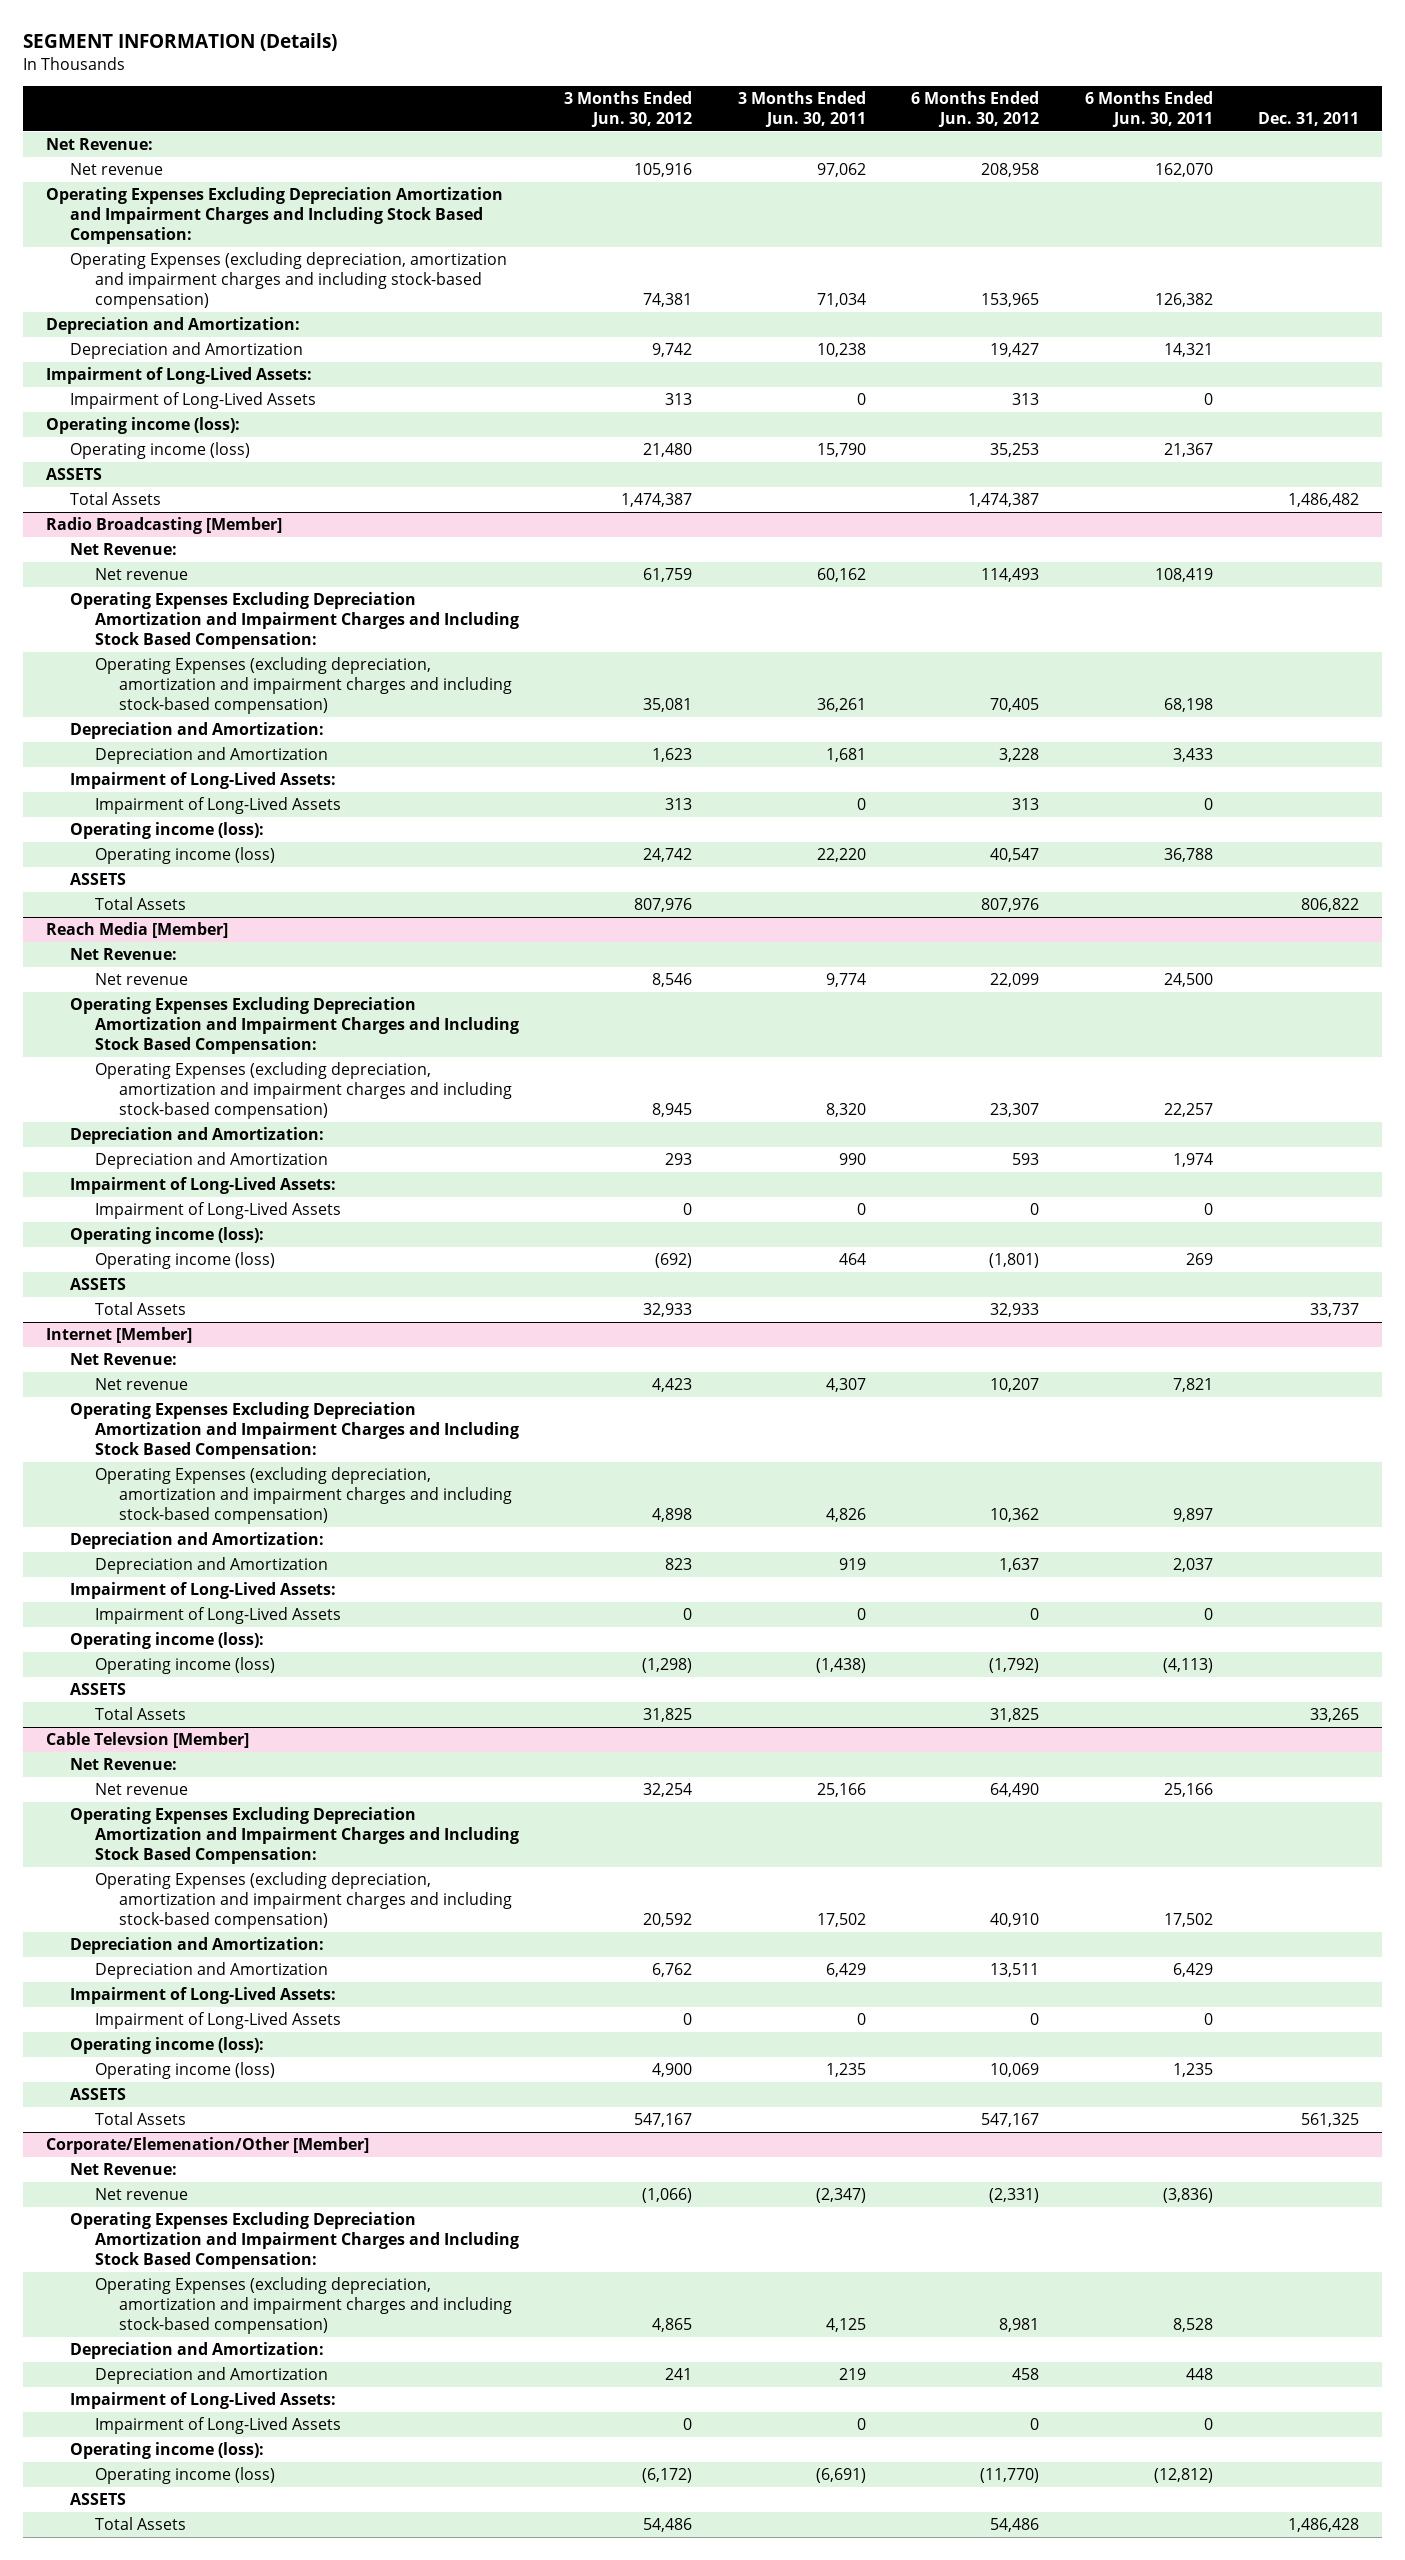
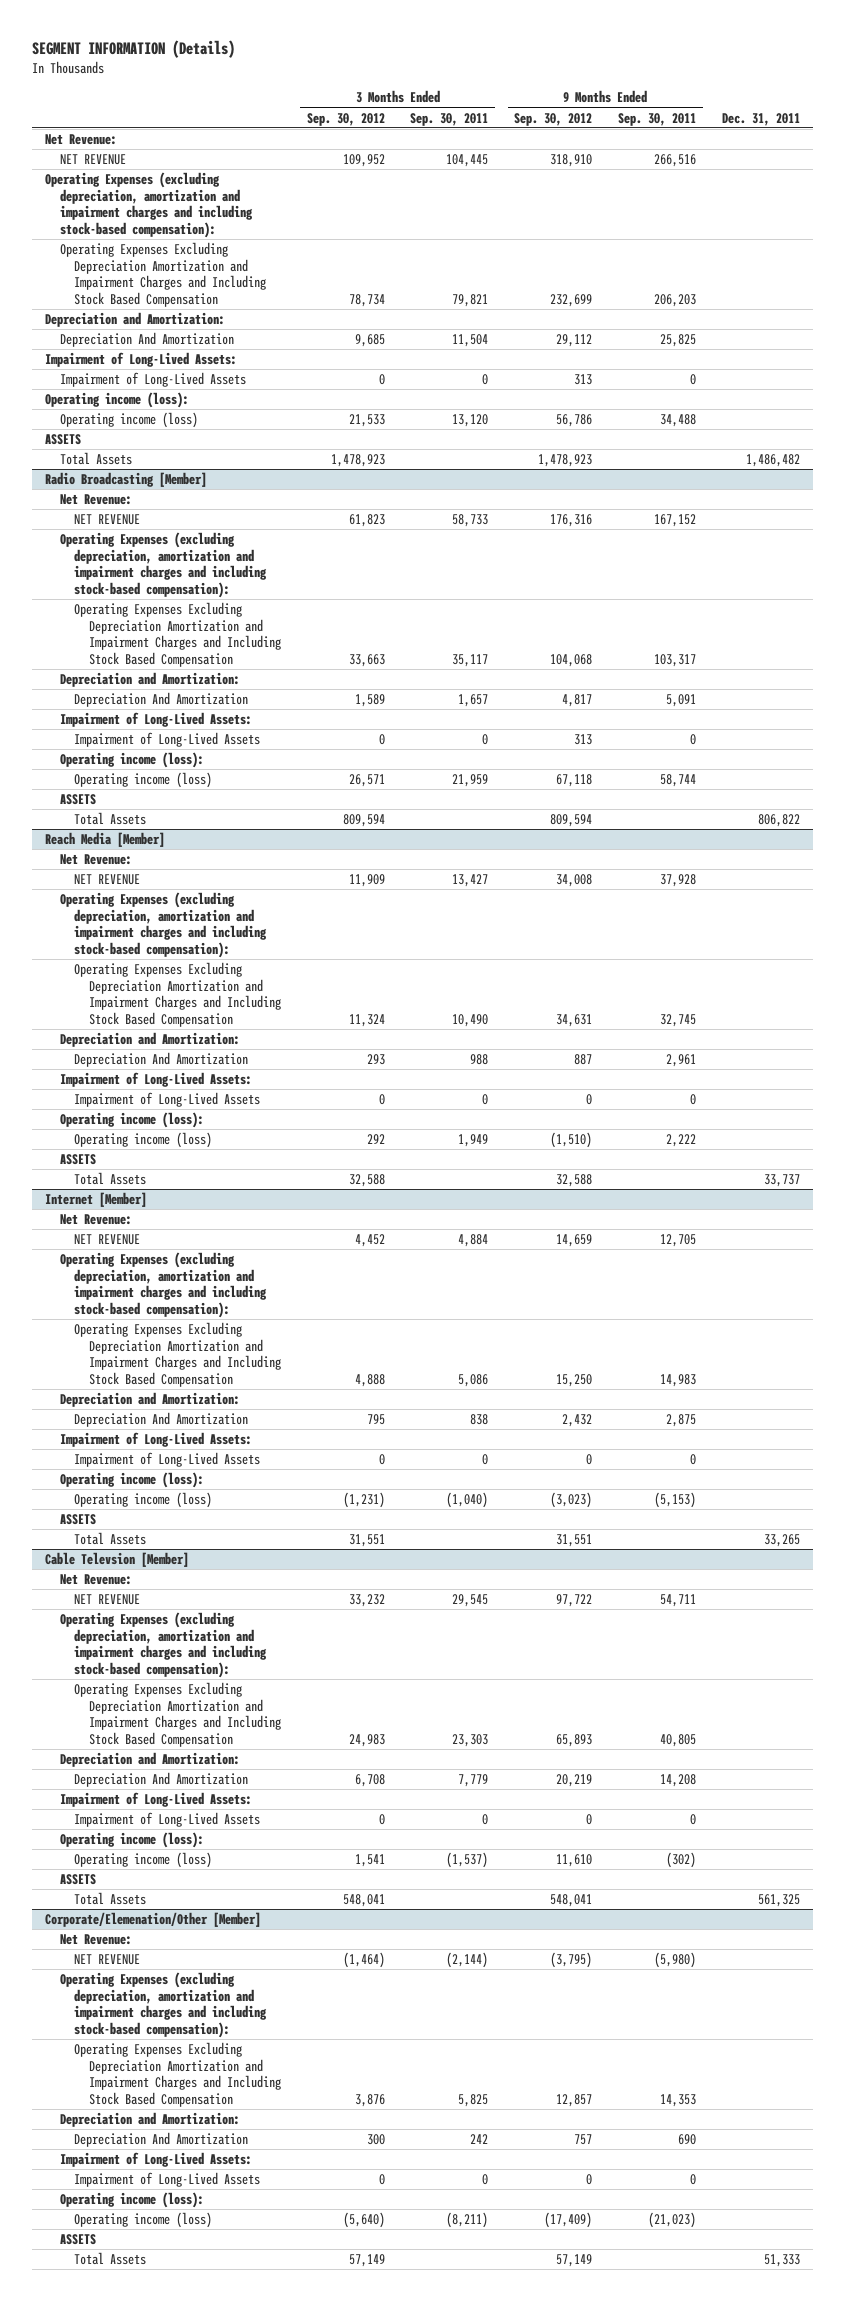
- | 3 Months Ended Jun. 30, 2012 | 3 Months Ended Jun. 30, 2011 | 6 Months Ended Jun. 30, 2012 | 6 Months Ended Jun. 30, 2011 | Dec. 31, 2011
+ | 3 Months Ended Sep. 30, 2012 | 3 Months Ended Sep. 30, 2011 | 9 Months Ended Sep. 30, 2012 | 9 Months Ended Sep. 30, 2011 | Dec. 31, 2011
- Net revenue | 105,916 | 97,062 | 208,958 | 162,070 |
- Operating Expenses Excluding Depreciation Amortization and Impairment Charges and Including Stock Based Compensation:
- Operating Expenses (excluding depreciation, amortization and impairment charges and including stock-based compensation) | 74,381 | 71,034 | 153,965 | 126,382 |
+ NET REVENUE | 109,952 | 104,445 | 318,910 | 266,516 |
+ Operating Expenses (excluding depreciation, amortization and impairment charges and including stock-based compensation):
+ Operating Expenses Excluding Depreciation Amortization and Impairment Charges and Including Stock Based Compensation | 78,734 | 79,821 | 232,699 | 206,203 |
- Depreciation and Amortization | 9,742 | 10,238 | 19,427 | 14,321 |
+ Depreciation And Amortization | 9,685 | 11,504 | 29,112 | 25,825 |
@ Radio Broadcasting [Member]
- Net revenue | 61,759 | 60,162 | 114,493 | 108,419 |
- Operating Expenses Excluding Depreciation Amortization and Impairment Charges and Including Stock Based Compensation:
- Operating Expenses (excluding depreciation, amortization and impairment charges and including stock-based compensation) | 35,081 | 36,261 | 70,405 | 68,198 |
+ NET REVENUE | 61,823 | 58,733 | 176,316 | 167,152 |
+ Operating Expenses (excluding depreciation, amortization and impairment charges and including stock-based compensation):
+ Operating Expenses Excluding Depreciation Amortization and Impairment Charges and Including Stock Based Compensation | 33,663 | 35,117 | 104,068 | 103,317 |
- Depreciation and Amortization | 1,623 | 1,681 | 3,228 | 3,433 |
+ Depreciation And Amortization | 1,589 | 1,657 | 4,817 | 5,091 |
@ Reach Media [Member]
- Net revenue | 8,546 | 9,774 | 22,099 | 24,500 |
- Operating Expenses Excluding Depreciation Amortization and Impairment Charges and Including Stock Based Compensation:
- Operating Expenses (excluding depreciation, amortization and impairment charges and including stock-based compensation) | 8,945 | 8,320 | 23,307 | 22,257 |
+ NET REVENUE | 11,909 | 13,427 | 34,008 | 37,928 |
+ Operating Expenses (excluding depreciation, amortization and impairment charges and including stock-based compensation):
+ Operating Expenses Excluding Depreciation Amortization and Impairment Charges and Including Stock Based Compensation | 11,324 | 10,490 | 34,631 | 32,745 |
- Depreciation and Amortization | 293 | 990 | 593 | 1,974 |
+ Depreciation And Amortization | 293 | 988 | 887 | 2,961 |
@ Internet [Member]
- Net revenue | 4,423 | 4,307 | 10,207 | 7,821 |
- Operating Expenses Excluding Depreciation Amortization and Impairment Charges and Including Stock Based Compensation:
- Operating Expenses (excluding depreciation, amortization and impairment charges and including stock-based compensation) | 4,898 | 4,826 | 10,362 | 9,897 |
+ NET REVENUE | 4,452 | 4,884 | 14,659 | 12,705 |
+ Operating Expenses (excluding depreciation, amortization and impairment charges and including stock-based compensation):
+ Operating Expenses Excluding Depreciation Amortization and Impairment Charges and Including Stock Based Compensation | 4,888 | 5,086 | 15,250 | 14,983 |
- Depreciation and Amortization | 823 | 919 | 1,637 | 2,037 |
+ Depreciation And Amortization | 795 | 838 | 2,432 | 2,875 |
@ Cable Televsion [Member]
- Net revenue | 32,254 | 25,166 | 64,490 | 25,166 |
- Operating Expenses Excluding Depreciation Amortization and Impairment Charges and Including Stock Based Compensation:
- Operating Expenses (excluding depreciation, amortization and impairment charges and including stock-based compensation) | 20,592 | 17,502 | 40,910 | 17,502 |
+ NET REVENUE | 33,232 | 29,545 | 97,722 | 54,711 |
+ Operating Expenses (excluding depreciation, amortization and impairment charges and including stock-based compensation):
+ Operating Expenses Excluding Depreciation Amortization and Impairment Charges and Including Stock Based Compensation | 24,983 | 23,303 | 65,893 | 40,805 |
- Depreciation and Amortization | 6,762 | 6,429 | 13,511 | 6,429 |
+ Depreciation And Amortization | 6,708 | 7,779 | 20,219 | 14,208 |
@ Corporate/Elemenation/Other [Member]
- Net revenue | (1,066) | (2,347) | (2,331) | (3,836) |
- Operating Expenses Excluding Depreciation Amortization and Impairment Charges and Including Stock Based Compensation:
- Operating Expenses (excluding depreciation, amortization and impairment charges and including stock-based compensation) | 4,865 | 4,125 | 8,981 | 8,528 |
+ NET REVENUE | (1,464) | (2,144) | (3,795) | (5,980) |
+ Operating Expenses (excluding depreciation, amortization and impairment charges and including stock-based compensation):
+ Operating Expenses Excluding Depreciation Amortization and Impairment Charges and Including Stock Based Compensation | 3,876 | 5,825 | 12,857 | 14,353 |
- Depreciation and Amortization | 241 | 219 | 458 | 448 |
+ Depreciation And Amortization | 300 | 242 | 757 | 690 |
- Total Assets | 54,486 | | 54,486 | | 1,486,428
+ Total Assets | 57,149 | | 57,149 | | 51,333

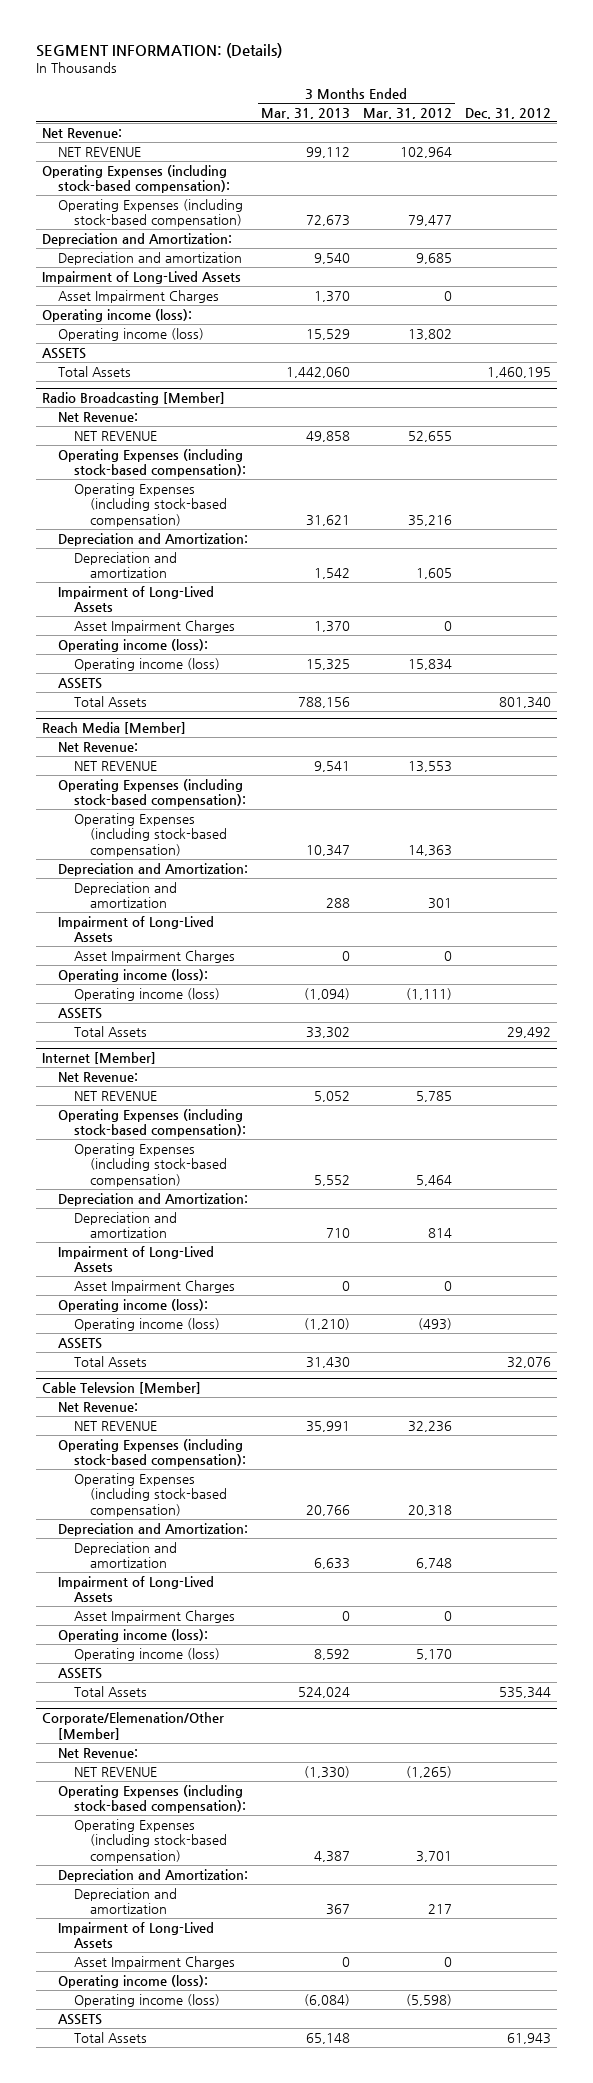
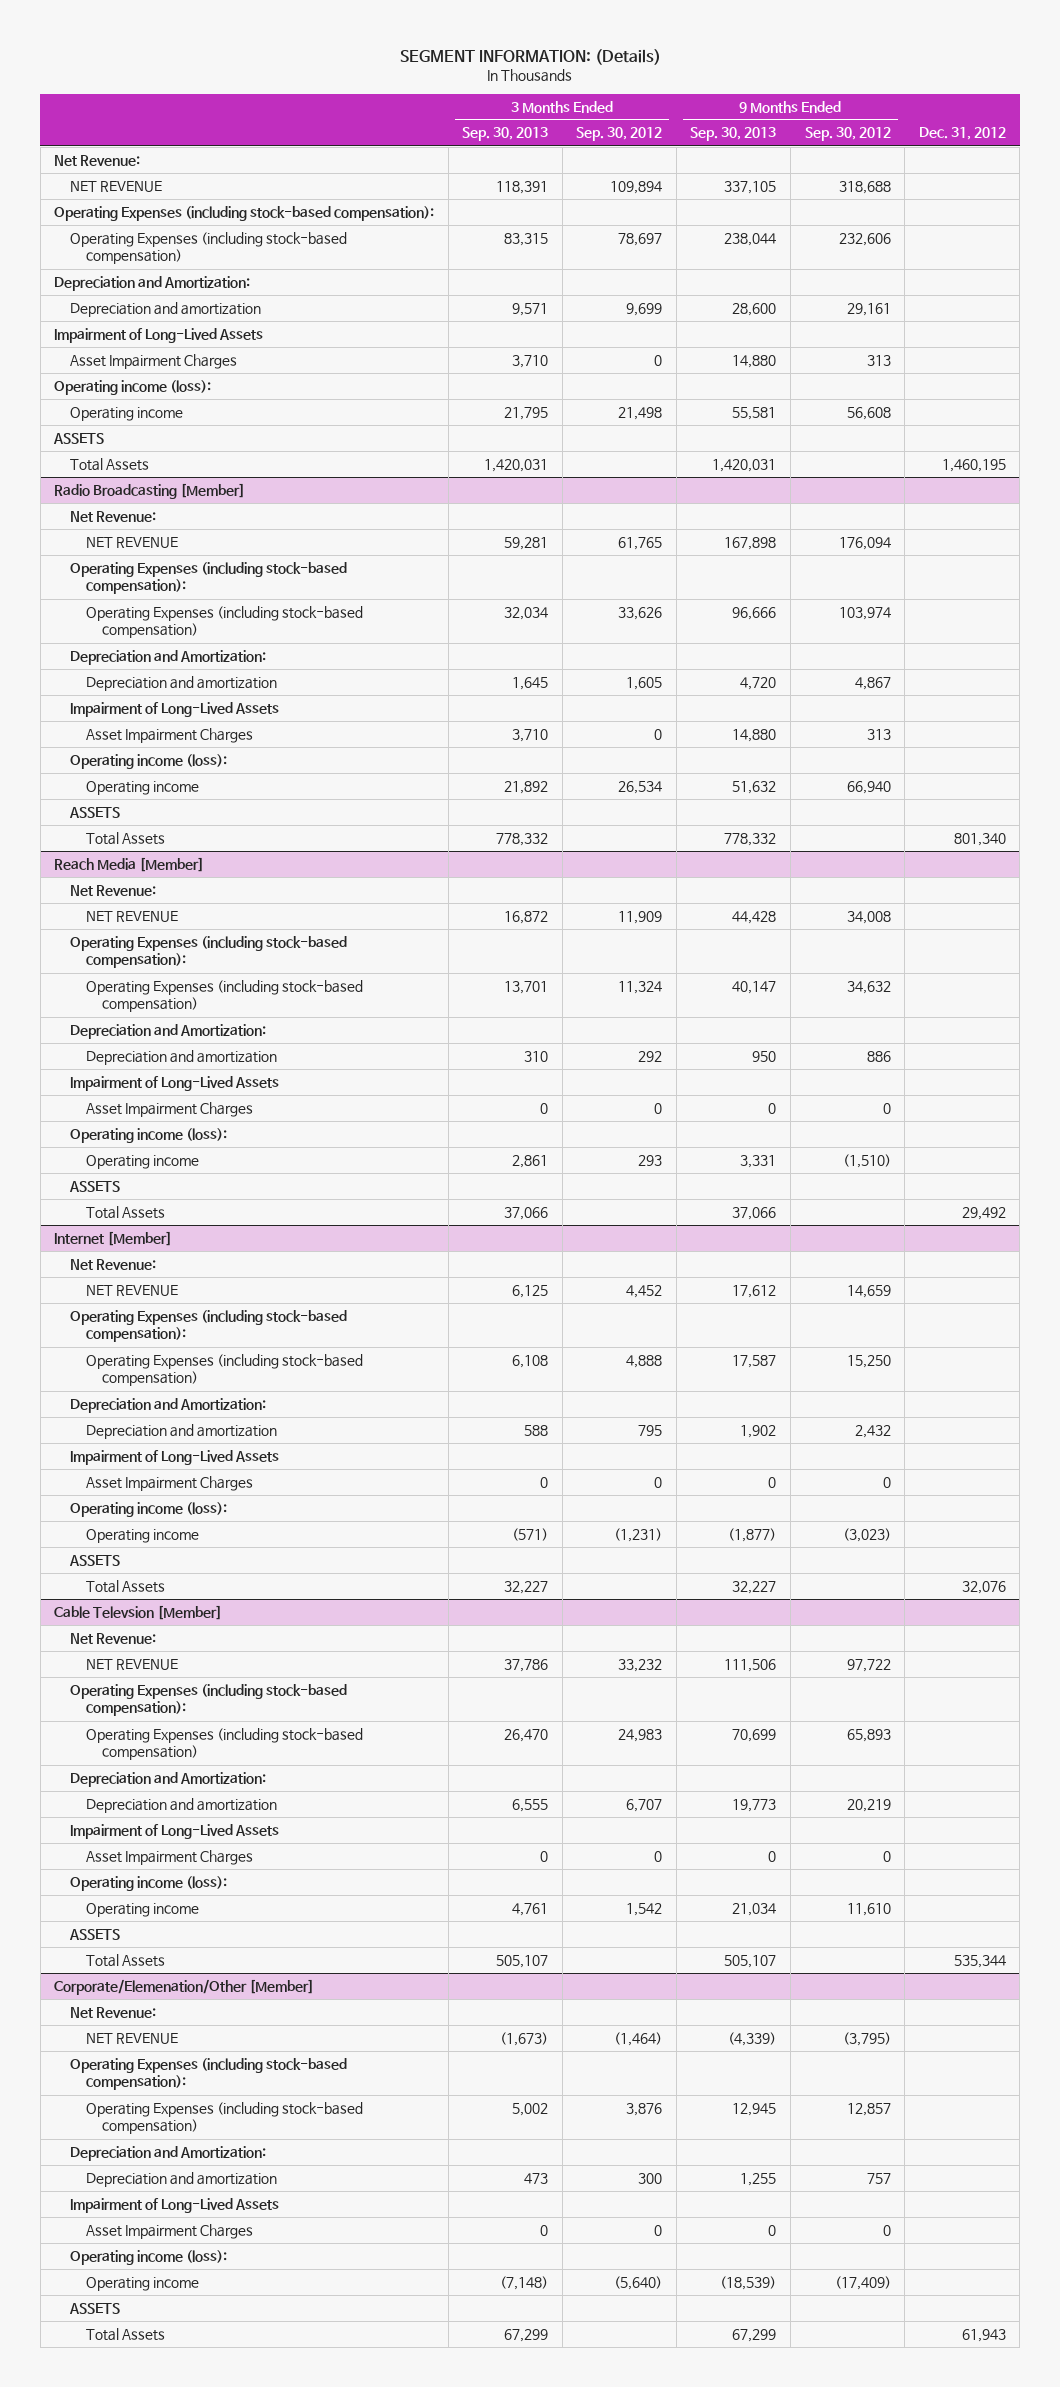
- | 3 Months Ended Mar. 31, 2013 | 3 Months Ended Mar. 31, 2012 | Dec. 31, 2012
+ | 3 Months Ended Sep. 30, 2013 | 3 Months Ended Sep. 30, 2012 | 9 Months Ended Sep. 30, 2013 | 9 Months Ended Sep. 30, 2012 | Dec. 31, 2012
- Operating income (loss) | 15,529 | 13,802 |
+ Operating income | 21,795 | 21,498 | 55,581 | 56,608 |
@ Radio Broadcasting [Member]
- Operating income (loss) | 15,325 | 15,834 |
+ Operating income | 21,892 | 26,534 | 51,632 | 66,940 |
@ Reach Media [Member]
- Operating income (loss) | (1,094) | (1,111) |
+ Operating income | 2,861 | 293 | 3,331 | (1,510) |
@ Internet [Member]
- Operating income (loss) | (1,210) | (493) |
+ Operating income | (571) | (1,231) | (1,877) | (3,023) |
@ Cable Televsion [Member]
- Operating income (loss) | 8,592 | 5,170 |
+ Operating income | 4,761 | 1,542 | 21,034 | 11,610 |
@ Corporate/Elemenation/Other [Member]
- Operating income (loss) | (6,084) | (5,598) |
+ Operating income | (7,148) | (5,640) | (18,539) | (17,409) |

